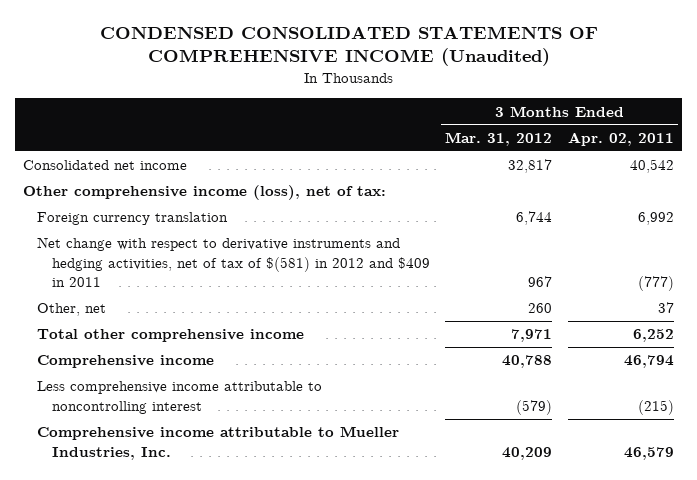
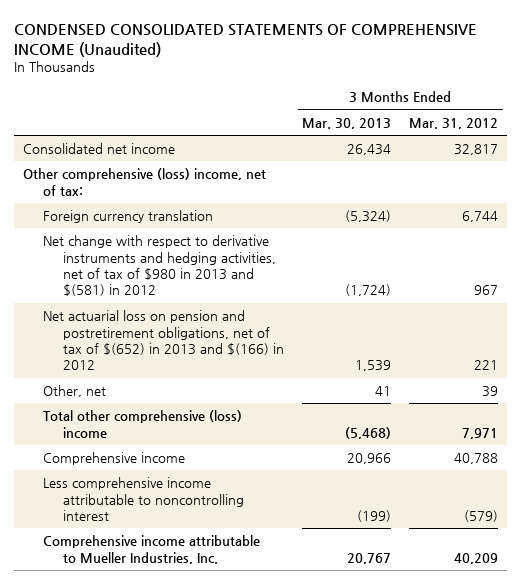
- | 3 Months Ended Mar. 31, 2012 | 3 Months Ended Apr. 02, 2011
+ | 3 Months Ended Mar. 30, 2013 | 3 Months Ended Mar. 31, 2012
- Other comprehensive income (loss), net of tax:
+ Other comprehensive (loss) income, net of tax:
- Net change with respect to derivative instruments and hedging activities, net of tax of $(581) in 2012 and $409 in 2011 | 967 | (777)
- Other, net | 260 | 37
- Total other comprehensive income | 7,971 | 6,252
+ Net change with respect to derivative instruments and hedging activities, net of tax of $980 in 2013 and $(581) in 2012 | (1,724) | 967
+ Net actuarial loss on pension and postretirement obligations, net of tax of $(652) in 2013 and $(166) in 2012 | 1,539 | 221
+ Other, net | 41 | 39
+ Total other comprehensive (loss) income | (5,468) | 7,971

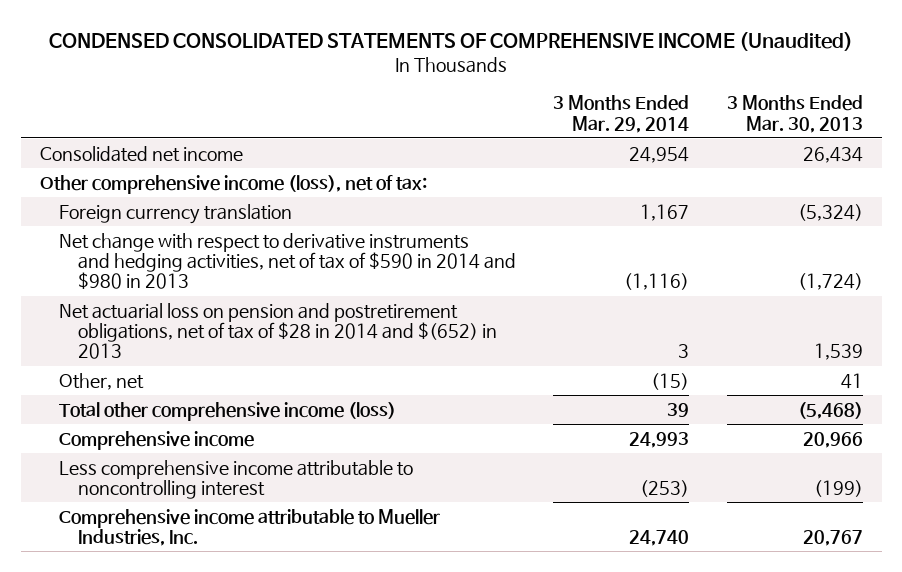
- | 3 Months Ended Mar. 30, 2013 | 3 Months Ended Mar. 31, 2012
+ | 3 Months Ended Mar. 29, 2014 | 3 Months Ended Mar. 30, 2013
- Other comprehensive (loss) income, net of tax:
+ Other comprehensive income (loss), net of tax:
- Net change with respect to derivative instruments and hedging activities, net of tax of $980 in 2013 and $(581) in 2012 | (1,724) | 967
- Net actuarial loss on pension and postretirement obligations, net of tax of $(652) in 2013 and $(166) in 2012 | 1,539 | 221
+ Net change with respect to derivative instruments and hedging activities, net of tax of $590 in 2014 and $980 in 2013 | (1,116) | (1,724)
+ Net actuarial loss on pension and postretirement obligations, net of tax of $28 in 2014 and $(652) in 2013 | 3 | 1,539
- Total other comprehensive (loss) income | (5,468) | 7,971
+ Total other comprehensive income (loss) | 39 | (5,468)

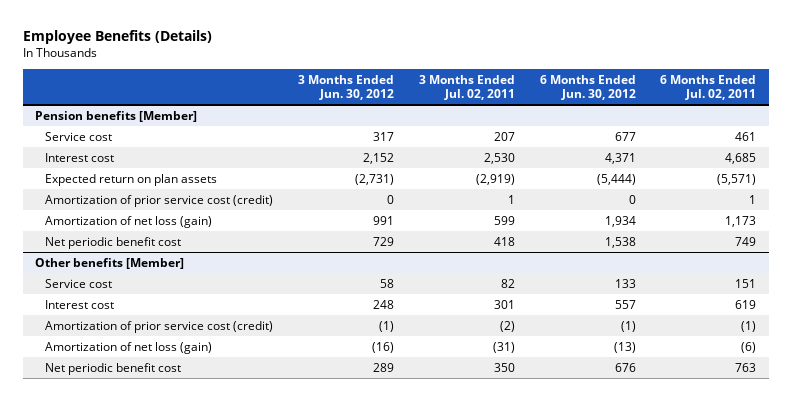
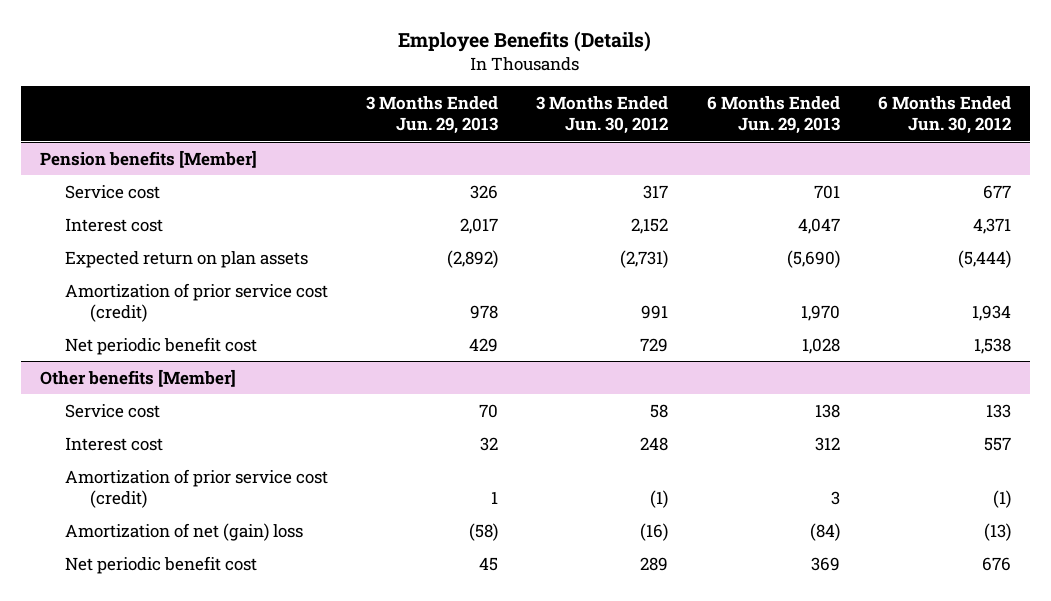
- | 3 Months Ended Jun. 30, 2012 | 3 Months Ended Jul. 02, 2011 | 6 Months Ended Jun. 30, 2012 | 6 Months Ended Jul. 02, 2011
+ | 3 Months Ended Jun. 29, 2013 | 3 Months Ended Jun. 30, 2012 | 6 Months Ended Jun. 29, 2013 | 6 Months Ended Jun. 30, 2012
@ Pension benefits [Member]
- Amortization of prior service cost (credit) | 0 | 1 | 0 | 1
- Amortization of net loss (gain) | 991 | 599 | 1,934 | 1,173
+ Amortization of prior service cost (credit) | 978 | 991 | 1,970 | 1,934
@ Other benefits [Member]
- Amortization of net loss (gain) | (16) | (31) | (13) | (6)
+ Amortization of net (gain) loss | (58) | (16) | (84) | (13)

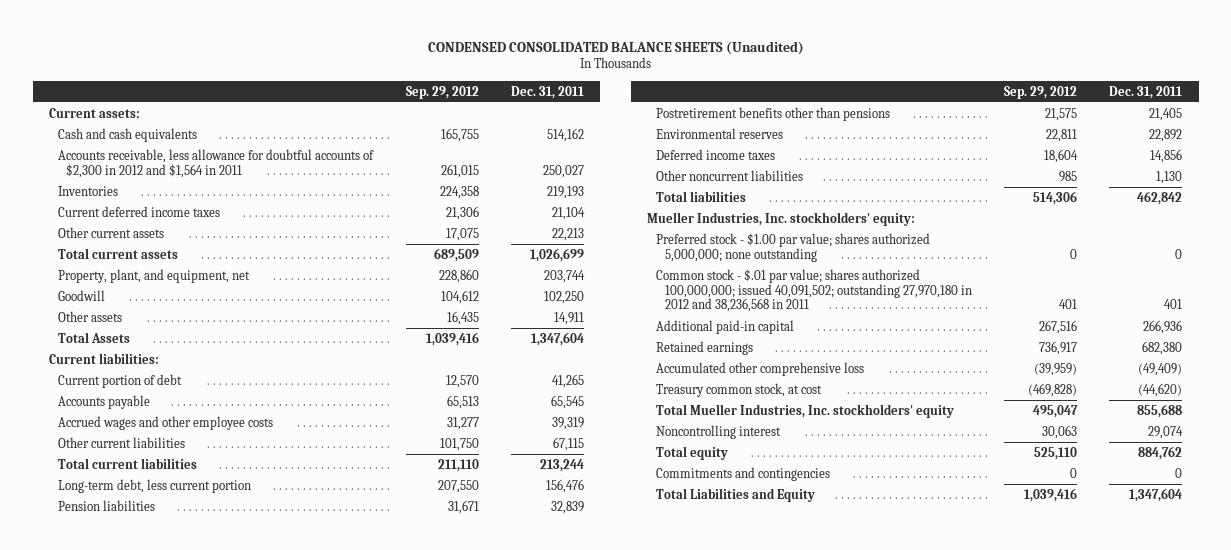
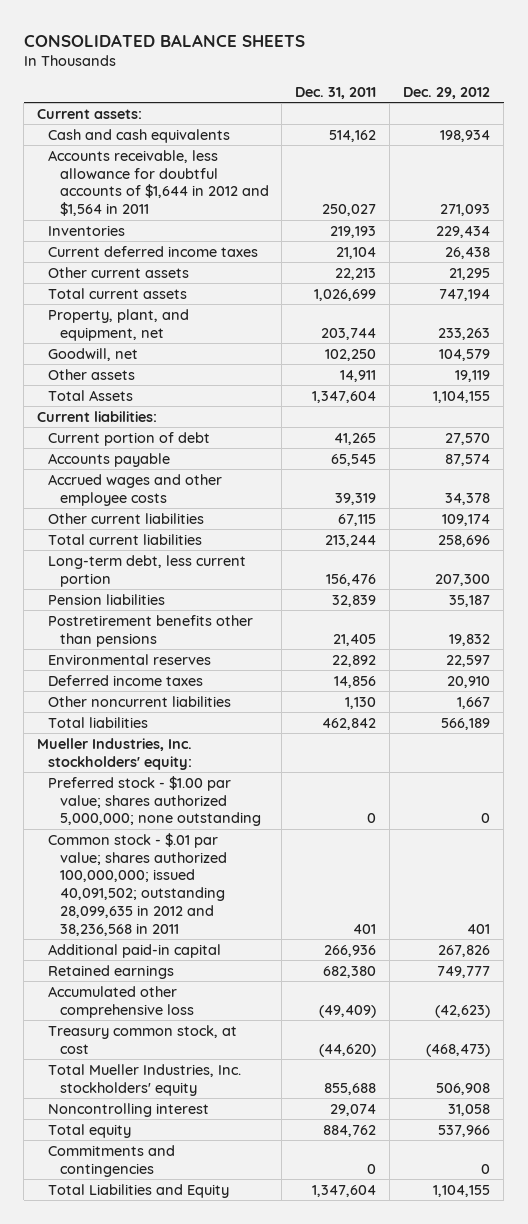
- CONDENSED CONSOLIDATED BALANCE SHEETS (Unaudited)
+ CONSOLIDATED BALANCE SHEETS
- | Sep. 29, 2012 | Dec. 31, 2011
+ | Dec. 31, 2011 | Dec. 29, 2012
- Accounts receivable, less allowance for doubtful accounts of $2,300 in 2012 and $1,564 in 2011 | 261,015 | 250,027
+ Accounts receivable, less allowance for doubtful accounts of $1,644 in 2012 and $1,564 in 2011 | 250,027 | 271,093
- Goodwill | 104,612 | 102,250
+ Goodwill, net | 102,250 | 104,579
- Common stock - $.01 par value; shares authorized 100,000,000; issued 40,091,502; outstanding 27,970,180 in 2012 and 38,236,568 in 2011 | 401 | 401
+ Common stock - $.01 par value; shares authorized 100,000,000; issued 40,091,502; outstanding 28,099,635 in 2012 and 38,236,568 in 2011 | 401 | 401

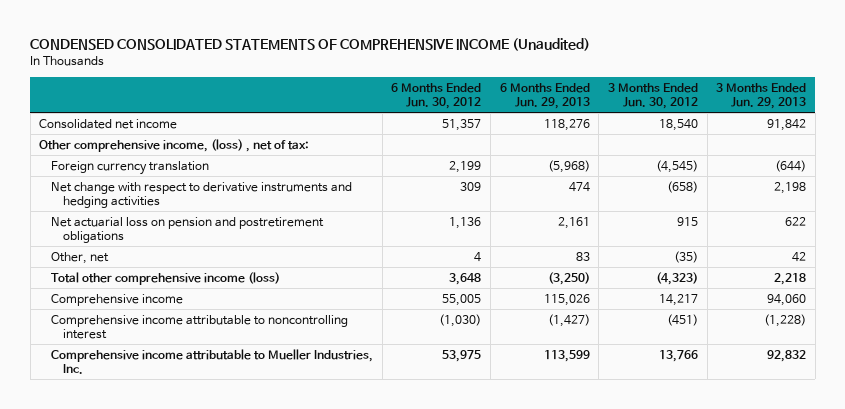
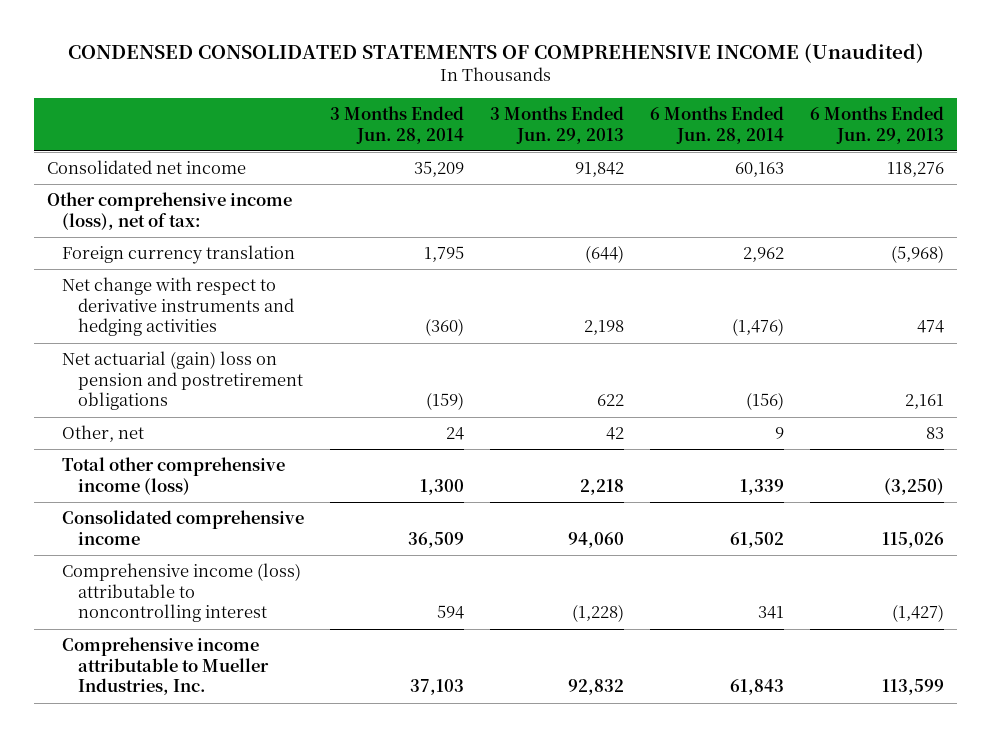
- | 6 Months Ended Jun. 30, 2012 | 6 Months Ended Jun. 29, 2013 | 3 Months Ended Jun. 30, 2012 | 3 Months Ended Jun. 29, 2013
+ | 3 Months Ended Jun. 28, 2014 | 3 Months Ended Jun. 29, 2013 | 6 Months Ended Jun. 28, 2014 | 6 Months Ended Jun. 29, 2013
- Other comprehensive income, (loss) , net of tax:
+ Other comprehensive income (loss), net of tax:
- Net actuarial loss on pension and postretirement obligations | 1,136 | 2,161 | 915 | 622
+ Net actuarial (gain) loss on pension and postretirement obligations | (159) | 622 | (156) | 2,161
- Comprehensive income | 55,005 | 115,026 | 14,217 | 94,060
- Comprehensive income attributable to noncontrolling interest | (1,030) | (1,427) | (451) | (1,228)
+ Consolidated comprehensive income | 36,509 | 94,060 | 61,502 | 115,026
+ Comprehensive income (loss) attributable to noncontrolling interest | 594 | (1,228) | 341 | (1,427)

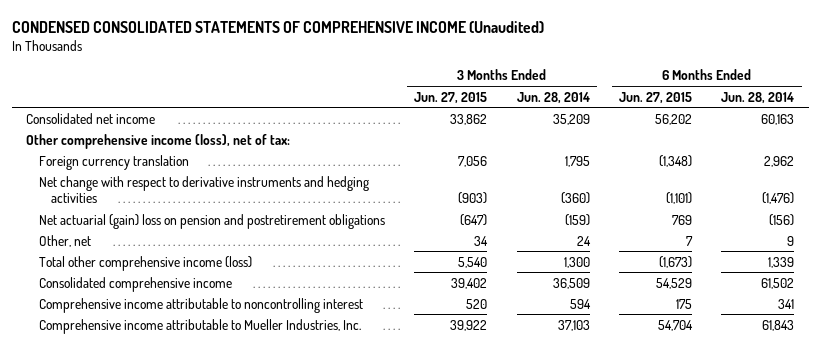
- | 3 Months Ended Jun. 28, 2014 | 3 Months Ended Jun. 29, 2013 | 6 Months Ended Jun. 28, 2014 | 6 Months Ended Jun. 29, 2013
+ | 3 Months Ended Jun. 27, 2015 | 3 Months Ended Jun. 28, 2014 | 6 Months Ended Jun. 27, 2015 | 6 Months Ended Jun. 28, 2014
- Comprehensive income (loss) attributable to noncontrolling interest | 594 | (1,228) | 341 | (1,427)
+ Comprehensive income attributable to noncontrolling interest | 520 | 594 | 175 | 341

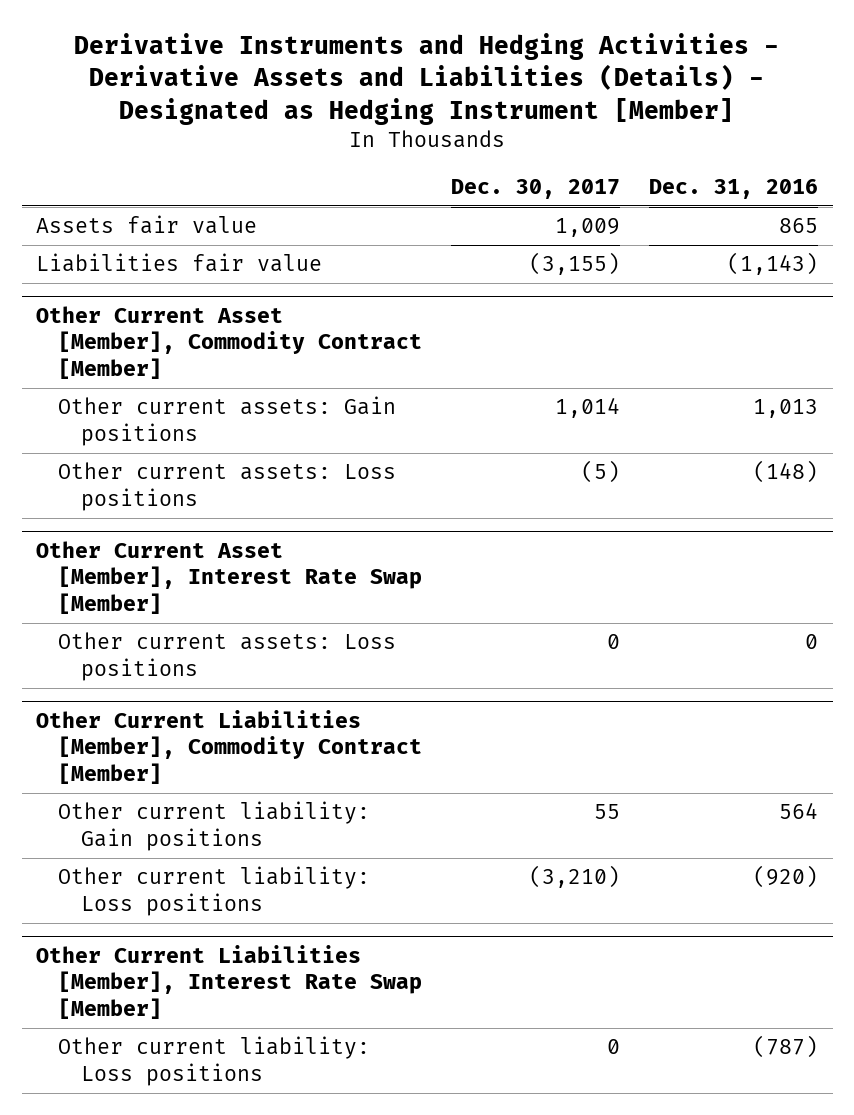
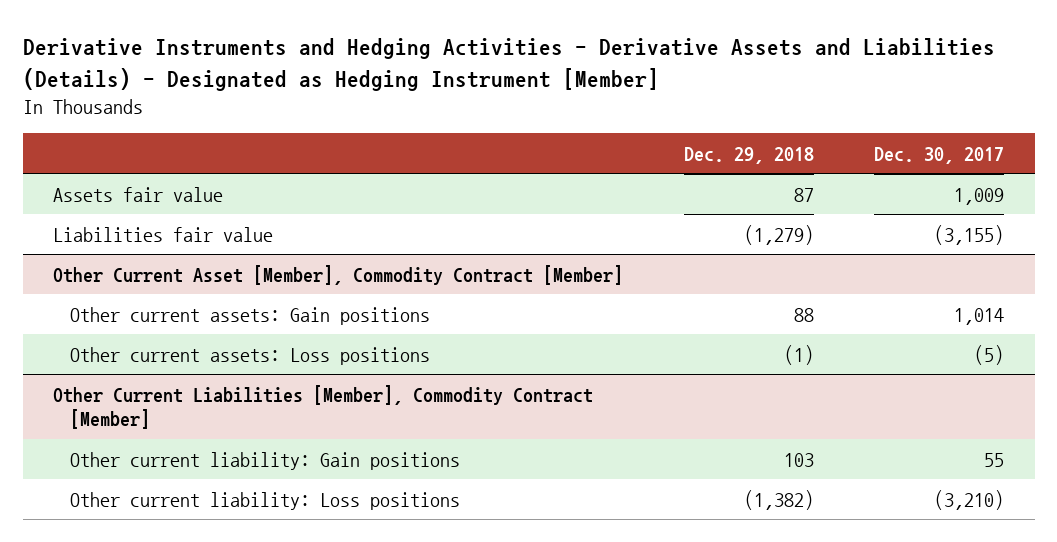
- | Dec. 30, 2017 | Dec. 31, 2016
+ | Dec. 29, 2018 | Dec. 30, 2017
- Other Current Asset [Member], Interest Rate Swap [Member]
- Other current assets: Loss positions | 0 | 0
- Other Current Liabilities [Member], Interest Rate Swap [Member]
- Other current liability: Loss positions | 0 | (787)

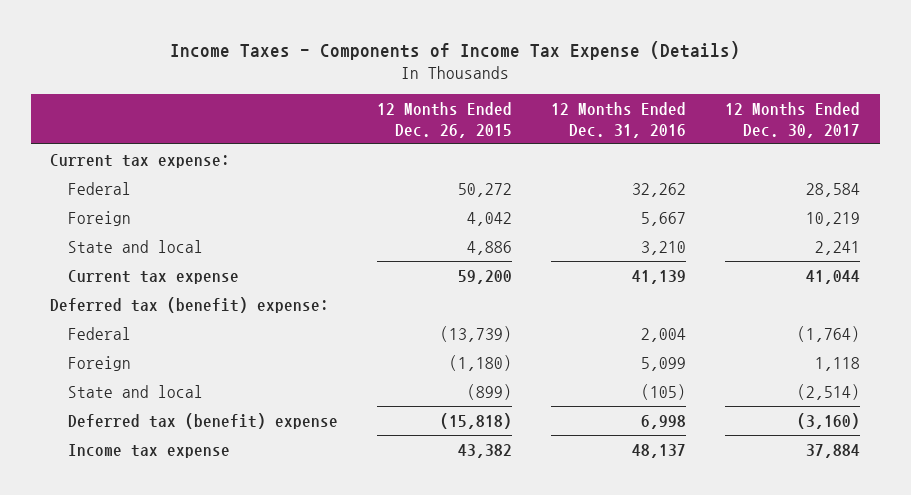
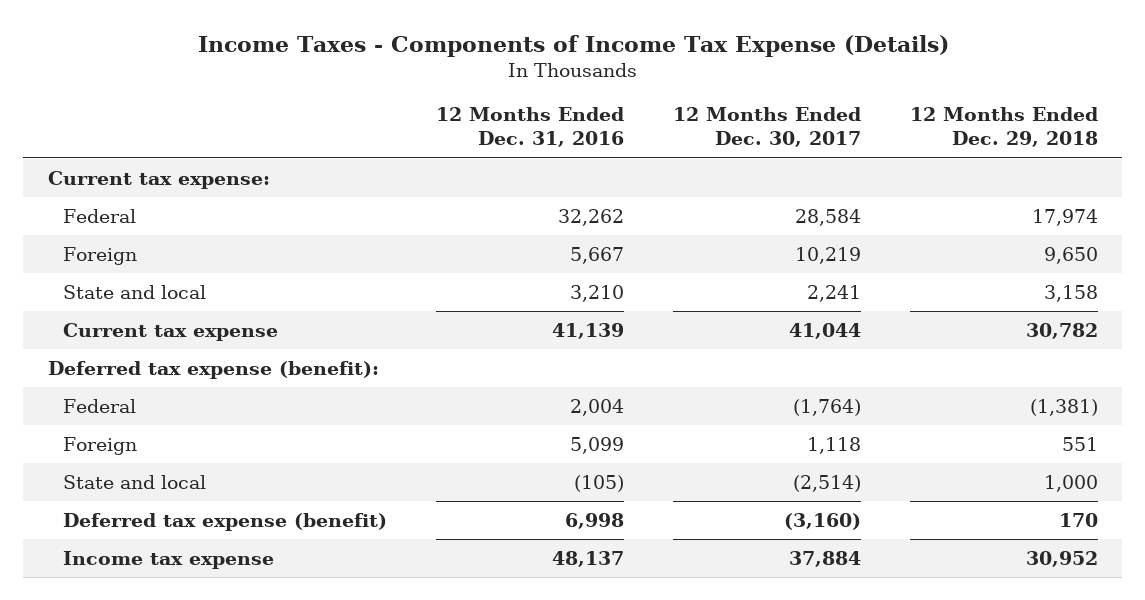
- | 12 Months Ended Dec. 26, 2015 | 12 Months Ended Dec. 31, 2016 | 12 Months Ended Dec. 30, 2017
+ | 12 Months Ended Dec. 31, 2016 | 12 Months Ended Dec. 30, 2017 | 12 Months Ended Dec. 29, 2018
- Deferred tax (benefit) expense:
+ Deferred tax expense (benefit):
- Deferred tax (benefit) expense | (15,818) | 6,998 | (3,160)
+ Deferred tax expense (benefit) | 6,998 | (3,160) | 170

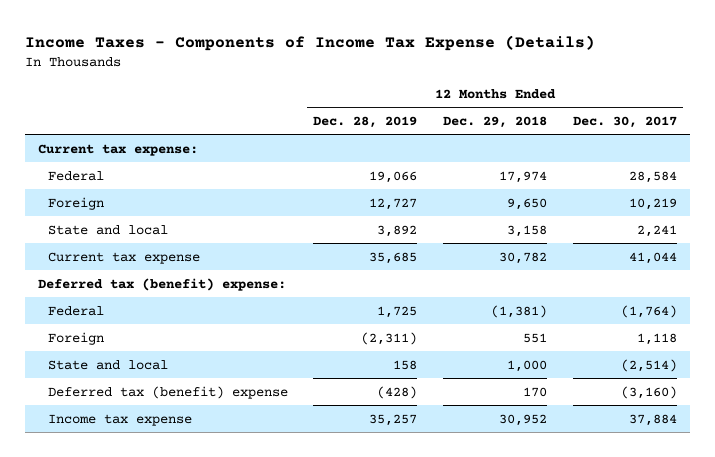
- | 12 Months Ended Dec. 31, 2016 | 12 Months Ended Dec. 30, 2017 | 12 Months Ended Dec. 29, 2018
+ | 12 Months Ended Dec. 28, 2019 | 12 Months Ended Dec. 29, 2018 | 12 Months Ended Dec. 30, 2017
- Deferred tax expense (benefit):
+ Deferred tax (benefit) expense:
- Deferred tax expense (benefit) | 6,998 | (3,160) | 170
+ Deferred tax (benefit) expense | (428) | 170 | (3,160)

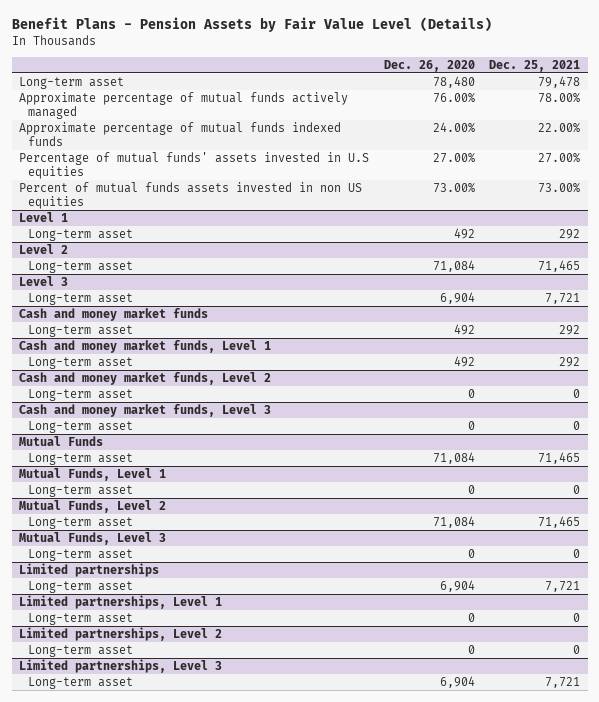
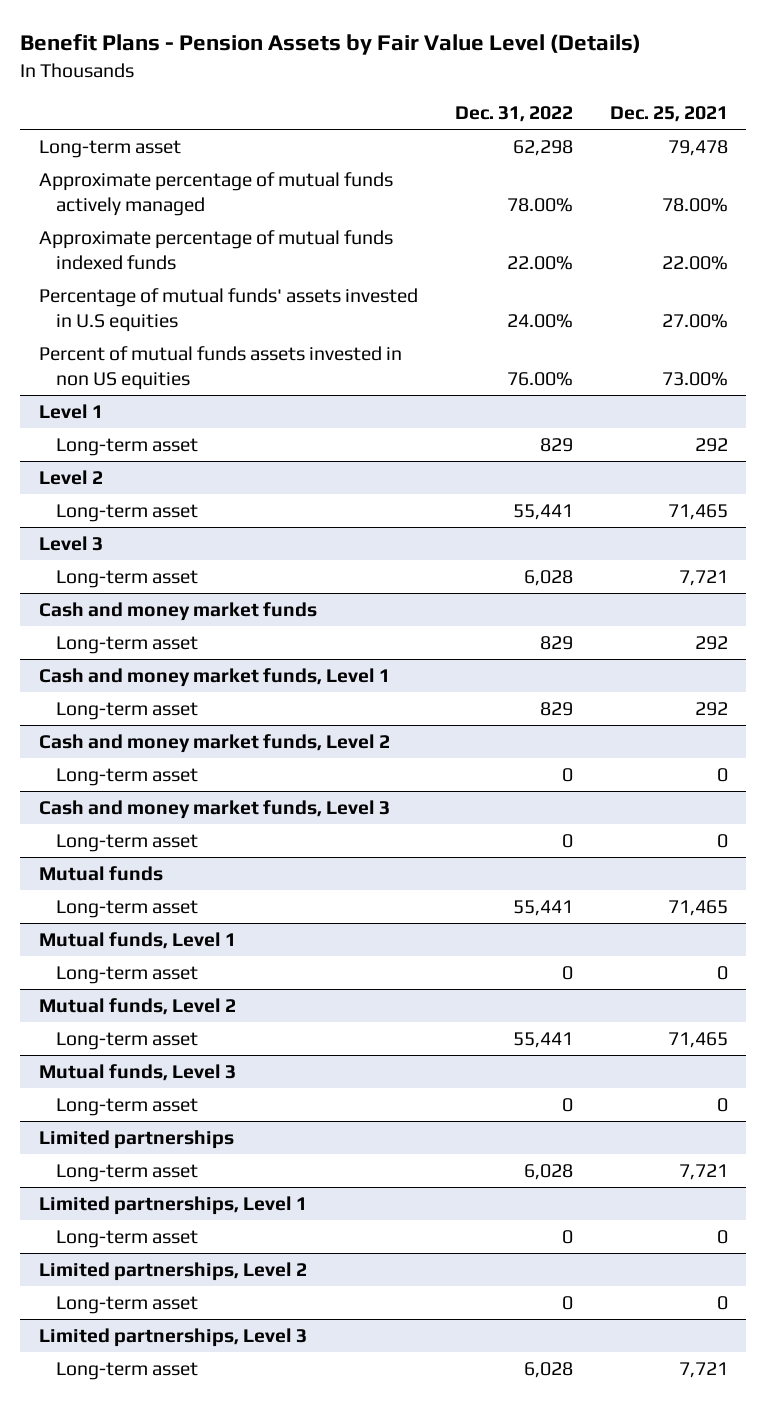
- | Dec. 26, 2020 | Dec. 25, 2021
+ | Dec. 31, 2022 | Dec. 25, 2021
- Mutual Funds
+ Mutual funds
- Mutual Funds, Level 1
+ Mutual funds, Level 1
- Mutual Funds, Level 2
+ Mutual funds, Level 2
- Mutual Funds, Level 3
+ Mutual funds, Level 3

